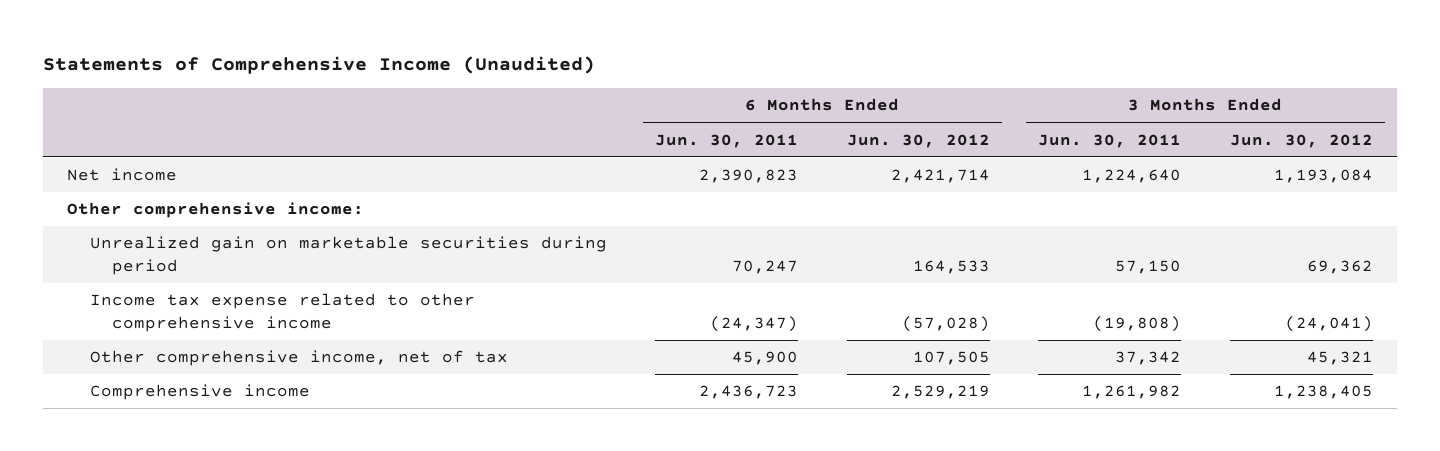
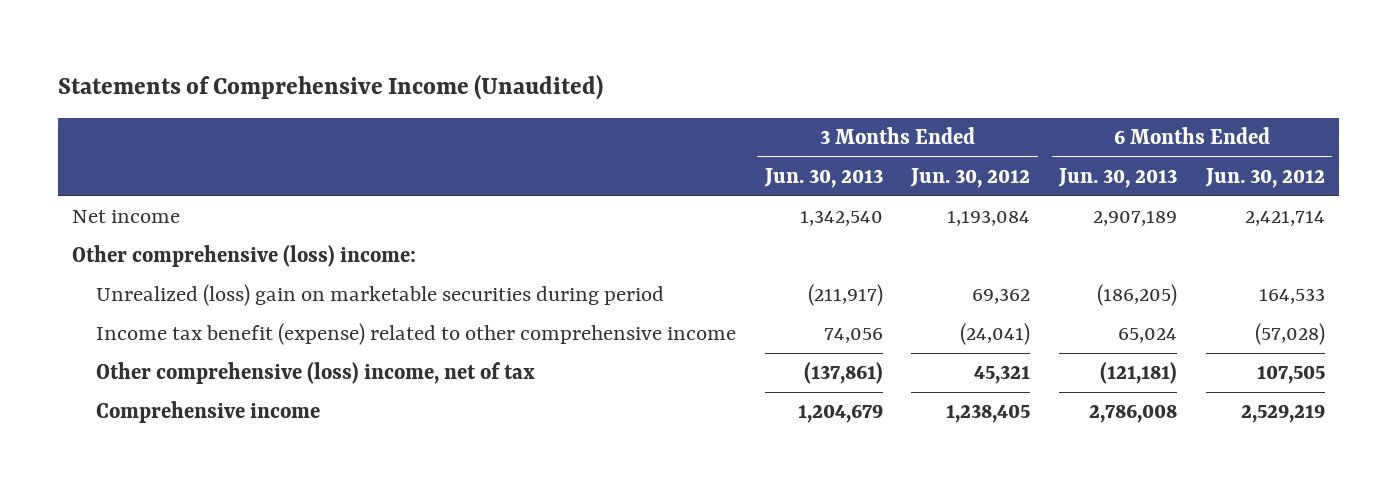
- | 6 Months Ended Jun. 30, 2011 | 6 Months Ended Jun. 30, 2012 | 3 Months Ended Jun. 30, 2011 | 3 Months Ended Jun. 30, 2012
+ | 3 Months Ended Jun. 30, 2013 | 3 Months Ended Jun. 30, 2012 | 6 Months Ended Jun. 30, 2013 | 6 Months Ended Jun. 30, 2012
- Other comprehensive income:
- Unrealized gain on marketable securities during period | 70,247 | 164,533 | 57,150 | 69,362
- Income tax expense related to other comprehensive income | (24,347) | (57,028) | (19,808) | (24,041)
- Other comprehensive income, net of tax | 45,900 | 107,505 | 37,342 | 45,321
+ Other comprehensive (loss) income:
+ Unrealized (loss) gain on marketable securities during period | (211,917) | 69,362 | (186,205) | 164,533
+ Income tax benefit (expense) related to other comprehensive income | 74,056 | (24,041) | 65,024 | (57,028)
+ Other comprehensive (loss) income, net of tax | (137,861) | 45,321 | (121,181) | 107,505

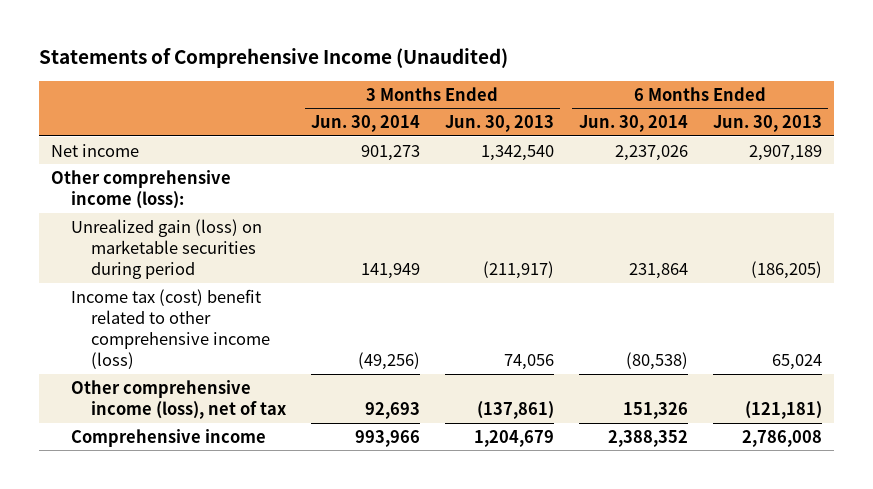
- | 3 Months Ended Jun. 30, 2013 | 3 Months Ended Jun. 30, 2012 | 6 Months Ended Jun. 30, 2013 | 6 Months Ended Jun. 30, 2012
+ | 3 Months Ended Jun. 30, 2014 | 3 Months Ended Jun. 30, 2013 | 6 Months Ended Jun. 30, 2014 | 6 Months Ended Jun. 30, 2013
- Other comprehensive (loss) income:
- Unrealized (loss) gain on marketable securities during period | (211,917) | 69,362 | (186,205) | 164,533
- Income tax benefit (expense) related to other comprehensive income | 74,056 | (24,041) | 65,024 | (57,028)
- Other comprehensive (loss) income, net of tax | (137,861) | 45,321 | (121,181) | 107,505
+ Other comprehensive income (loss):
+ Unrealized gain (loss) on marketable securities during period | 141,949 | (211,917) | 231,864 | (186,205)
+ Income tax (cost) benefit related to other comprehensive income (loss) | (49,256) | 74,056 | (80,538) | 65,024
+ Other comprehensive income (loss), net of tax | 92,693 | (137,861) | 151,326 | (121,181)

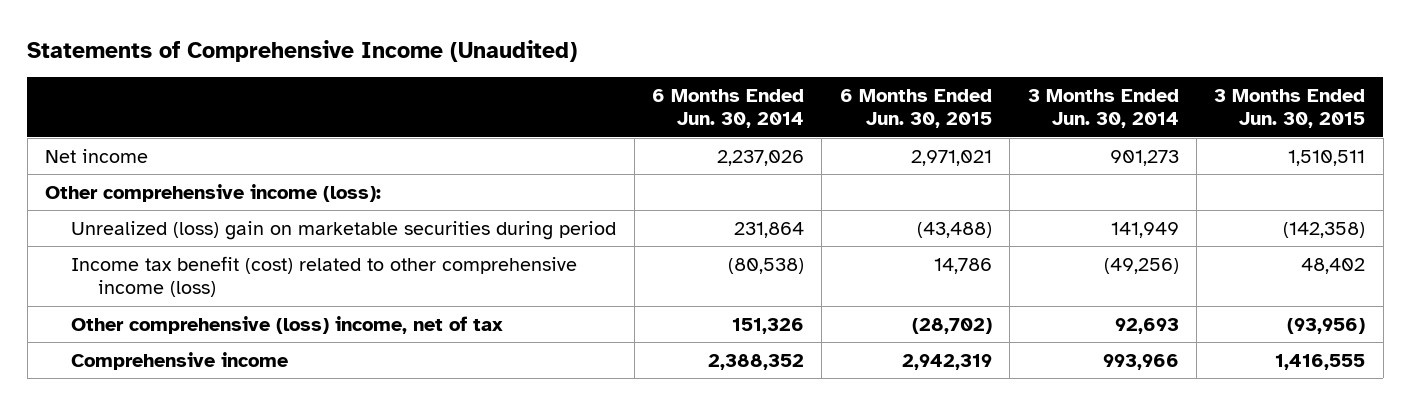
- | 3 Months Ended Jun. 30, 2014 | 3 Months Ended Jun. 30, 2013 | 6 Months Ended Jun. 30, 2014 | 6 Months Ended Jun. 30, 2013
+ | 6 Months Ended Jun. 30, 2014 | 6 Months Ended Jun. 30, 2015 | 3 Months Ended Jun. 30, 2014 | 3 Months Ended Jun. 30, 2015
- Unrealized gain (loss) on marketable securities during period | 141,949 | (211,917) | 231,864 | (186,205)
- Income tax (cost) benefit related to other comprehensive income (loss) | (49,256) | 74,056 | (80,538) | 65,024
- Other comprehensive income (loss), net of tax | 92,693 | (137,861) | 151,326 | (121,181)
+ Unrealized (loss) gain on marketable securities during period | 231,864 | (43,488) | 141,949 | (142,358)
+ Income tax benefit (cost) related to other comprehensive income (loss) | (80,538) | 14,786 | (49,256) | 48,402
+ Other comprehensive (loss) income, net of tax | 151,326 | (28,702) | 92,693 | (93,956)

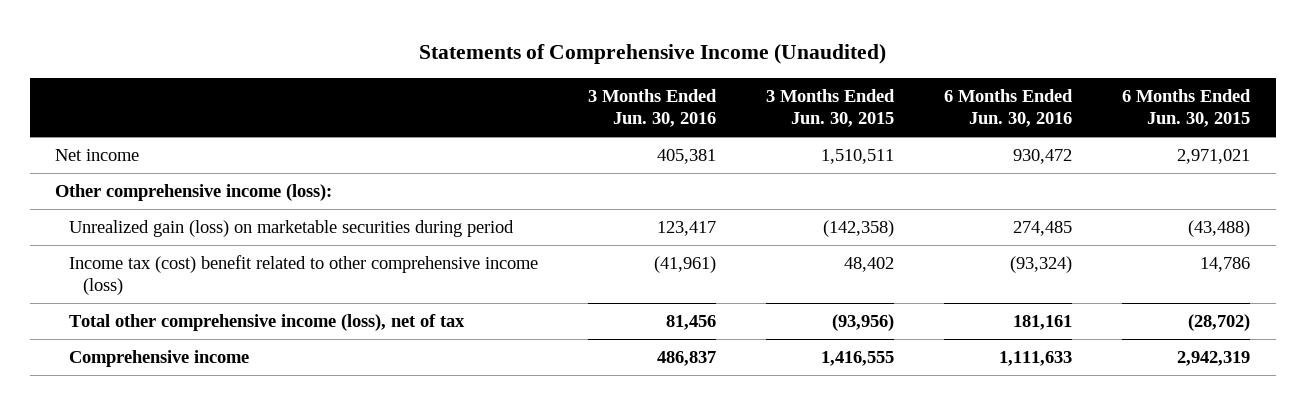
- | 6 Months Ended Jun. 30, 2014 | 6 Months Ended Jun. 30, 2015 | 3 Months Ended Jun. 30, 2014 | 3 Months Ended Jun. 30, 2015
+ | 3 Months Ended Jun. 30, 2016 | 3 Months Ended Jun. 30, 2015 | 6 Months Ended Jun. 30, 2016 | 6 Months Ended Jun. 30, 2015
- Unrealized (loss) gain on marketable securities during period | 231,864 | (43,488) | 141,949 | (142,358)
- Income tax benefit (cost) related to other comprehensive income (loss) | (80,538) | 14,786 | (49,256) | 48,402
- Other comprehensive (loss) income, net of tax | 151,326 | (28,702) | 92,693 | (93,956)
+ Unrealized gain (loss) on marketable securities during period | 123,417 | (142,358) | 274,485 | (43,488)
+ Income tax (cost) benefit related to other comprehensive income (loss) | (41,961) | 48,402 | (93,324) | 14,786
+ Total other comprehensive income (loss), net of tax | 81,456 | (93,956) | 181,161 | (28,702)

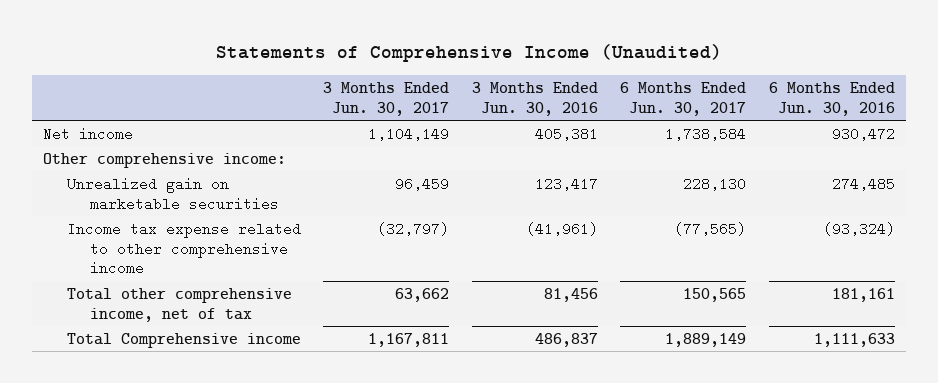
- | 3 Months Ended Jun. 30, 2016 | 3 Months Ended Jun. 30, 2015 | 6 Months Ended Jun. 30, 2016 | 6 Months Ended Jun. 30, 2015
+ | 3 Months Ended Jun. 30, 2017 | 3 Months Ended Jun. 30, 2016 | 6 Months Ended Jun. 30, 2017 | 6 Months Ended Jun. 30, 2016
- Other comprehensive income (loss):
- Unrealized gain (loss) on marketable securities during period | 123,417 | (142,358) | 274,485 | (43,488)
- Income tax (cost) benefit related to other comprehensive income (loss) | (41,961) | 48,402 | (93,324) | 14,786
- Total other comprehensive income (loss), net of tax | 81,456 | (93,956) | 181,161 | (28,702)
- Comprehensive income | 486,837 | 1,416,555 | 1,111,633 | 2,942,319
+ Other comprehensive income:
+ Unrealized gain on marketable securities | 96,459 | 123,417 | 228,130 | 274,485
+ Income tax expense related to other comprehensive income | (32,797) | (41,961) | (77,565) | (93,324)
+ Total other comprehensive income, net of tax | 63,662 | 81,456 | 150,565 | 181,161
+ Total Comprehensive income | 1,167,811 | 486,837 | 1,889,149 | 1,111,633

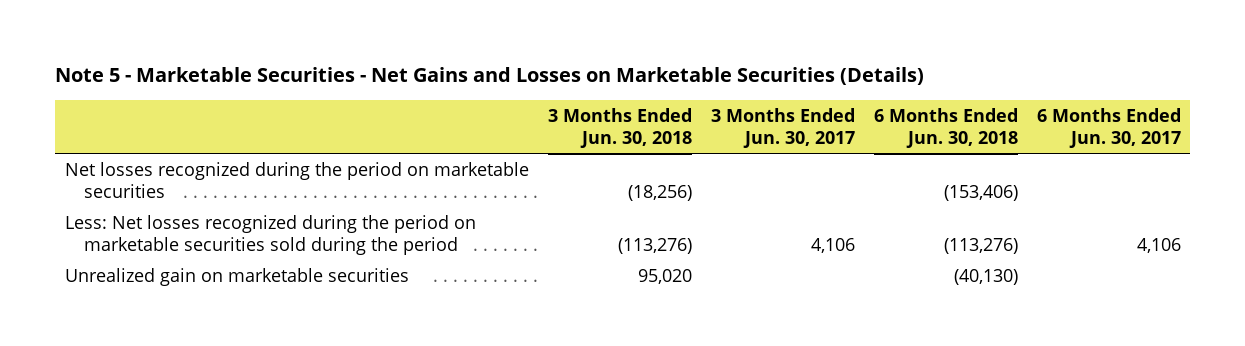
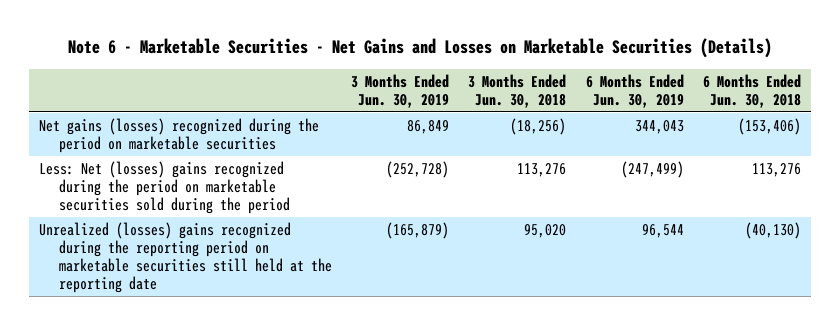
- Note 5 - Marketable Securities - Net Gains and Losses on Marketable Securities (Details)
+ Note 6 - Marketable Securities - Net Gains and Losses on Marketable Securities (Details)
- | 3 Months Ended Jun. 30, 2018 | 3 Months Ended Jun. 30, 2017 | 6 Months Ended Jun. 30, 2018 | 6 Months Ended Jun. 30, 2017
+ | 3 Months Ended Jun. 30, 2019 | 3 Months Ended Jun. 30, 2018 | 6 Months Ended Jun. 30, 2019 | 6 Months Ended Jun. 30, 2018
- Net losses recognized during the period on marketable securities | (18,256) | | (153,406) |
- Less: Net losses recognized during the period on marketable securities sold during the period | (113,276) | 4,106 | (113,276) | 4,106
- Unrealized gain on marketable securities | 95,020 | | (40,130) |
+ Net gains (losses) recognized during the period on marketable securities | 86,849 | (18,256) | 344,043 | (153,406)
+ Less: Net (losses) gains recognized during the period on marketable securities sold during the period | (252,728) | 113,276 | (247,499) | 113,276
+ Unrealized (losses) gains recognized during the reporting period on marketable securities still held at the reporting date | (165,879) | 95,020 | 96,544 | (40,130)

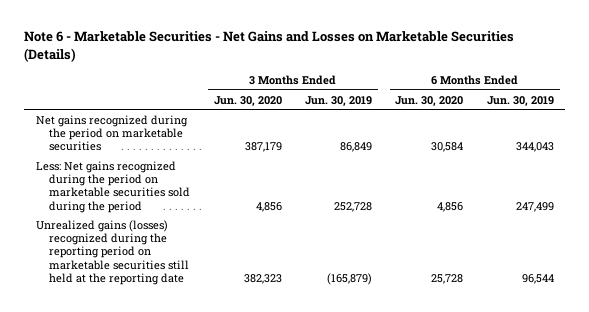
- | 3 Months Ended Jun. 30, 2019 | 3 Months Ended Jun. 30, 2018 | 6 Months Ended Jun. 30, 2019 | 6 Months Ended Jun. 30, 2018
+ | 3 Months Ended Jun. 30, 2020 | 3 Months Ended Jun. 30, 2019 | 6 Months Ended Jun. 30, 2020 | 6 Months Ended Jun. 30, 2019
- Net gains (losses) recognized during the period on marketable securities | 86,849 | (18,256) | 344,043 | (153,406)
- Less: Net (losses) gains recognized during the period on marketable securities sold during the period | (252,728) | 113,276 | (247,499) | 113,276
- Unrealized (losses) gains recognized during the reporting period on marketable securities still held at the reporting date | (165,879) | 95,020 | 96,544 | (40,130)
+ Net gains recognized during the period on marketable securities | 387,179 | 86,849 | 30,584 | 344,043
+ Less: Net gains recognized during the period on marketable securities sold during the period | 4,856 | 252,728 | 4,856 | 247,499
+ Unrealized gains (losses) recognized during the reporting period on marketable securities still held at the reporting date | 382,323 | (165,879) | 25,728 | 96,544

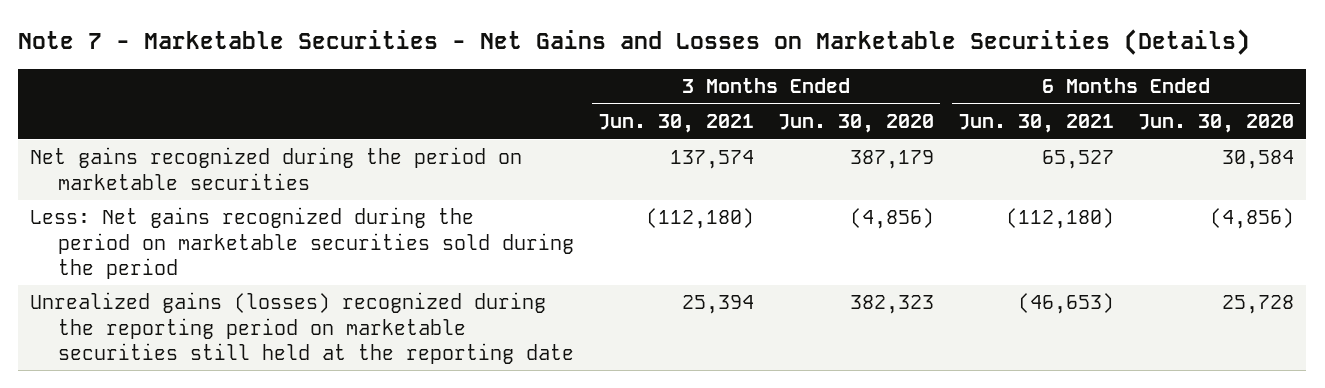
- Note 6 - Marketable Securities - Net Gains and Losses on Marketable Securities (Details)
+ Note 7 - Marketable Securities - Net Gains and Losses on Marketable Securities (Details)
- | 3 Months Ended Jun. 30, 2020 | 3 Months Ended Jun. 30, 2019 | 6 Months Ended Jun. 30, 2020 | 6 Months Ended Jun. 30, 2019
+ | 3 Months Ended Jun. 30, 2021 | 3 Months Ended Jun. 30, 2020 | 6 Months Ended Jun. 30, 2021 | 6 Months Ended Jun. 30, 2020
- Less: Net gains recognized during the period on marketable securities sold during the period | 4,856 | 252,728 | 4,856 | 247,499
+ Less: Net gains recognized during the period on marketable securities sold during the period | (112,180) | (4,856) | (112,180) | (4,856)

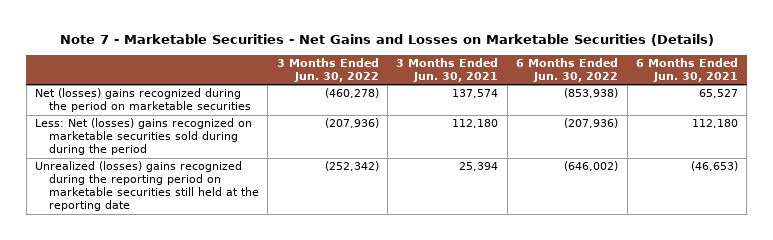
- | 3 Months Ended Jun. 30, 2021 | 3 Months Ended Jun. 30, 2020 | 6 Months Ended Jun. 30, 2021 | 6 Months Ended Jun. 30, 2020
+ | 3 Months Ended Jun. 30, 2022 | 3 Months Ended Jun. 30, 2021 | 6 Months Ended Jun. 30, 2022 | 6 Months Ended Jun. 30, 2021
- Net gains recognized during the period on marketable securities | 137,574 | 387,179 | 65,527 | 30,584
- Less: Net gains recognized during the period on marketable securities sold during the period | (112,180) | (4,856) | (112,180) | (4,856)
- Unrealized gains (losses) recognized during the reporting period on marketable securities still held at the reporting date | 25,394 | 382,323 | (46,653) | 25,728
+ Net (losses) gains recognized during the period on marketable securities | (460,278) | 137,574 | (853,938) | 65,527
+ Less: Net (losses) gains recognized on marketable securities sold during during the period | (207,936) | 112,180 | (207,936) | 112,180
+ Unrealized (losses) gains recognized during the reporting period on marketable securities still held at the reporting date | (252,342) | 25,394 | (646,002) | (46,653)

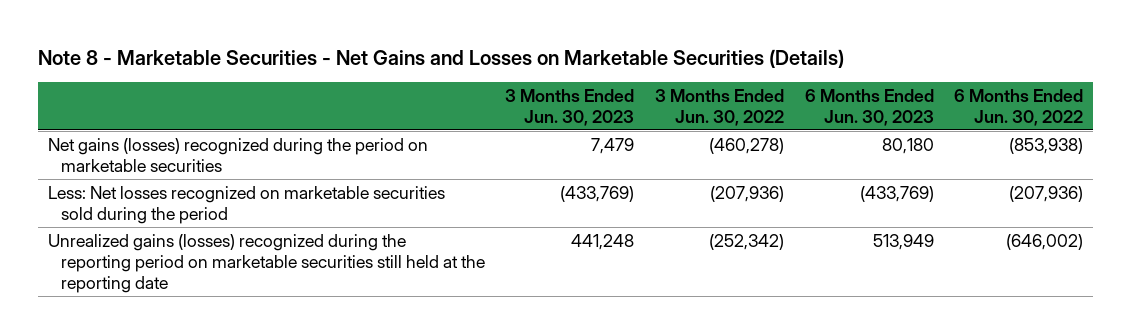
- Note 7 - Marketable Securities - Net Gains and Losses on Marketable Securities (Details)
+ Note 8 - Marketable Securities - Net Gains and Losses on Marketable Securities (Details)
- | 3 Months Ended Jun. 30, 2022 | 3 Months Ended Jun. 30, 2021 | 6 Months Ended Jun. 30, 2022 | 6 Months Ended Jun. 30, 2021
+ | 3 Months Ended Jun. 30, 2023 | 3 Months Ended Jun. 30, 2022 | 6 Months Ended Jun. 30, 2023 | 6 Months Ended Jun. 30, 2022
- Net (losses) gains recognized during the period on marketable securities | (460,278) | 137,574 | (853,938) | 65,527
- Less: Net (losses) gains recognized on marketable securities sold during during the period | (207,936) | 112,180 | (207,936) | 112,180
- Unrealized (losses) gains recognized during the reporting period on marketable securities still held at the reporting date | (252,342) | 25,394 | (646,002) | (46,653)
+ Net gains (losses) recognized during the period on marketable securities | 7,479 | (460,278) | 80,180 | (853,938)
+ Less: Net losses recognized on marketable securities sold during the period | (433,769) | (207,936) | (433,769) | (207,936)
+ Unrealized gains (losses) recognized during the reporting period on marketable securities still held at the reporting date | 441,248 | (252,342) | 513,949 | (646,002)

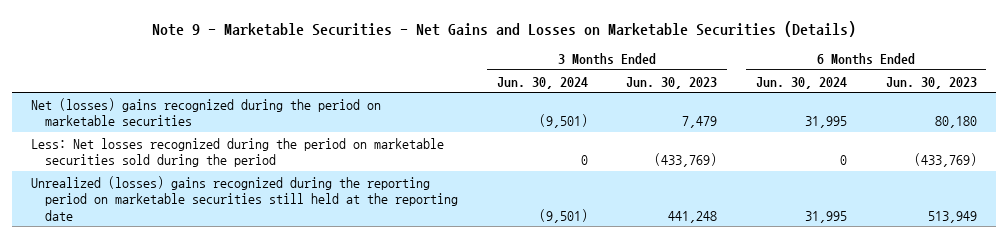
- Note 8 - Marketable Securities - Net Gains and Losses on Marketable Securities (Details)
+ Note 9 - Marketable Securities - Net Gains and Losses on Marketable Securities (Details)
- | 3 Months Ended Jun. 30, 2023 | 3 Months Ended Jun. 30, 2022 | 6 Months Ended Jun. 30, 2023 | 6 Months Ended Jun. 30, 2022
+ | 3 Months Ended Jun. 30, 2024 | 3 Months Ended Jun. 30, 2023 | 6 Months Ended Jun. 30, 2024 | 6 Months Ended Jun. 30, 2023
- Net gains (losses) recognized during the period on marketable securities | 7,479 | (460,278) | 80,180 | (853,938)
- Less: Net losses recognized on marketable securities sold during the period | (433,769) | (207,936) | (433,769) | (207,936)
- Unrealized gains (losses) recognized during the reporting period on marketable securities still held at the reporting date | 441,248 | (252,342) | 513,949 | (646,002)
+ Net (losses) gains recognized during the period on marketable securities | (9,501) | 7,479 | 31,995 | 80,180
+ Less: Net losses recognized during the period on marketable securities sold during the period | 0 | (433,769) | 0 | (433,769)
+ Unrealized (losses) gains recognized during the reporting period on marketable securities still held at the reporting date | (9,501) | 441,248 | 31,995 | 513,949

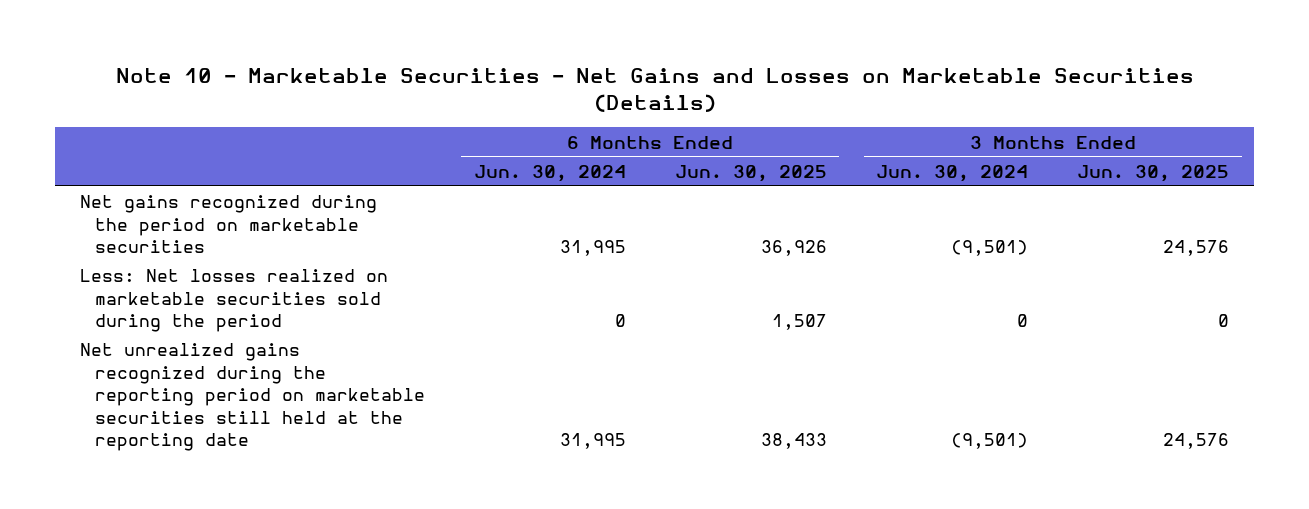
- Note 9 - Marketable Securities - Net Gains and Losses on Marketable Securities (Details)
+ Note 10 - Marketable Securities - Net Gains and Losses on Marketable Securities (Details)
- | 3 Months Ended Jun. 30, 2024 | 3 Months Ended Jun. 30, 2023 | 6 Months Ended Jun. 30, 2024 | 6 Months Ended Jun. 30, 2023
+ | 6 Months Ended Jun. 30, 2024 | 6 Months Ended Jun. 30, 2025 | 3 Months Ended Jun. 30, 2024 | 3 Months Ended Jun. 30, 2025
- Net (losses) gains recognized during the period on marketable securities | (9,501) | 7,479 | 31,995 | 80,180
- Less: Net losses recognized during the period on marketable securities sold during the period | 0 | (433,769) | 0 | (433,769)
- Unrealized (losses) gains recognized during the reporting period on marketable securities still held at the reporting date | (9,501) | 441,248 | 31,995 | 513,949
+ Net gains recognized during the period on marketable securities | 31,995 | 36,926 | (9,501) | 24,576
+ Less: Net losses realized on marketable securities sold during the period | 0 | 1,507 | 0 | 0
+ Net unrealized gains recognized during the reporting period on marketable securities still held at the reporting date | 31,995 | 38,433 | (9,501) | 24,576

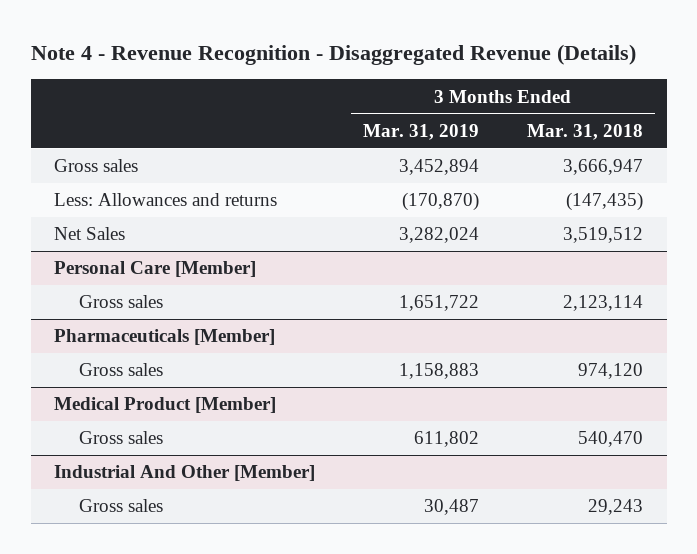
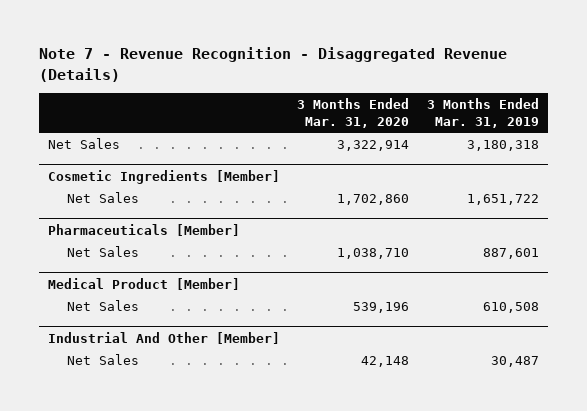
- Note 4 - Revenue Recognition - Disaggregated Revenue (Details)
+ Note 7 - Revenue Recognition - Disaggregated Revenue (Details)
- | 3 Months Ended Mar. 31, 2019 | 3 Months Ended Mar. 31, 2018
+ | 3 Months Ended Mar. 31, 2020 | 3 Months Ended Mar. 31, 2019
- Gross sales | 3,452,894 | 3,666,947
- Less: Allowances and returns | (170,870) | (147,435)
- Net Sales | 3,282,024 | 3,519,512
- Personal Care [Member]
- Gross sales | 1,651,722 | 2,123,114
+ Net Sales | 3,322,914 | 3,180,318
+ Cosmetic Ingredients [Member]
+ Net Sales | 1,702,860 | 1,651,722
@ Pharmaceuticals [Member]
- Gross sales | 1,158,883 | 974,120
+ Net Sales | 1,038,710 | 887,601
@ Medical Product [Member]
- Gross sales | 611,802 | 540,470
+ Net Sales | 539,196 | 610,508
@ Industrial And Other [Member]
- Gross sales | 30,487 | 29,243
+ Net Sales | 42,148 | 30,487

